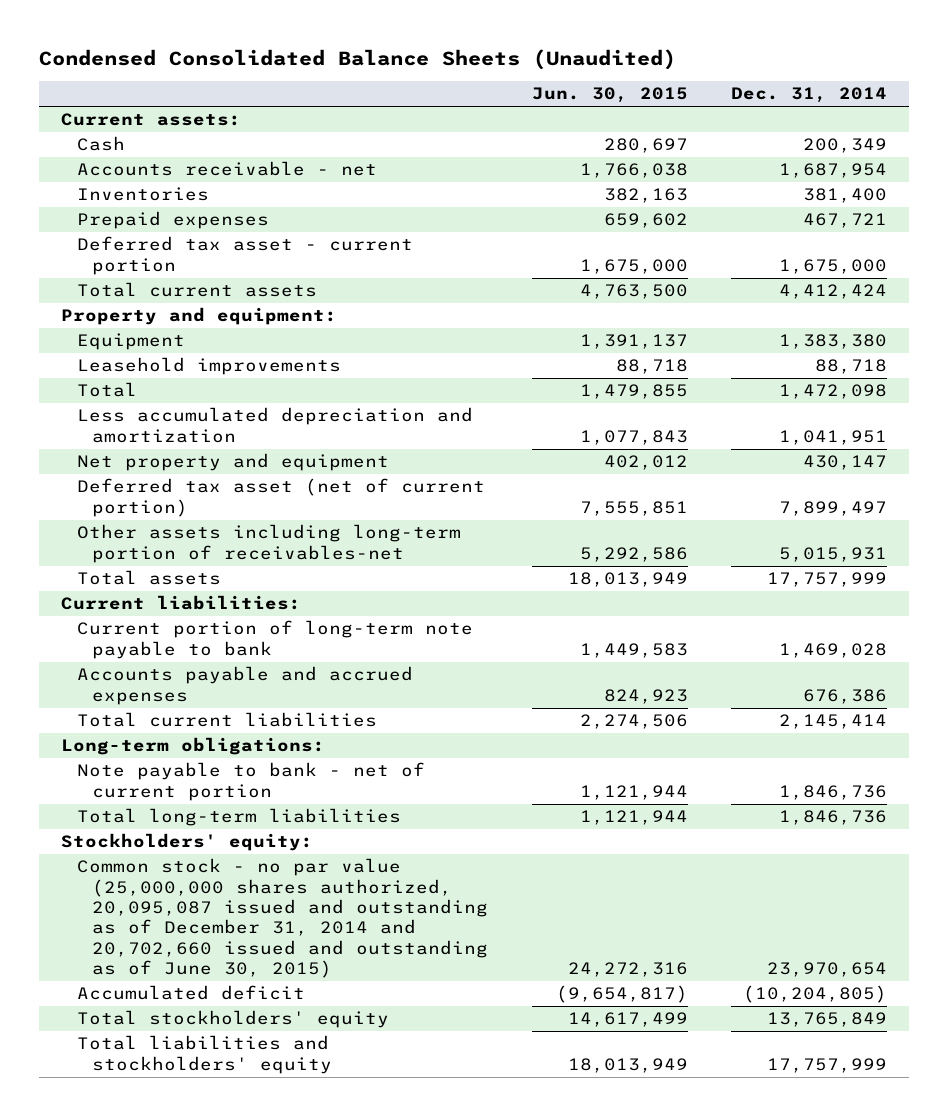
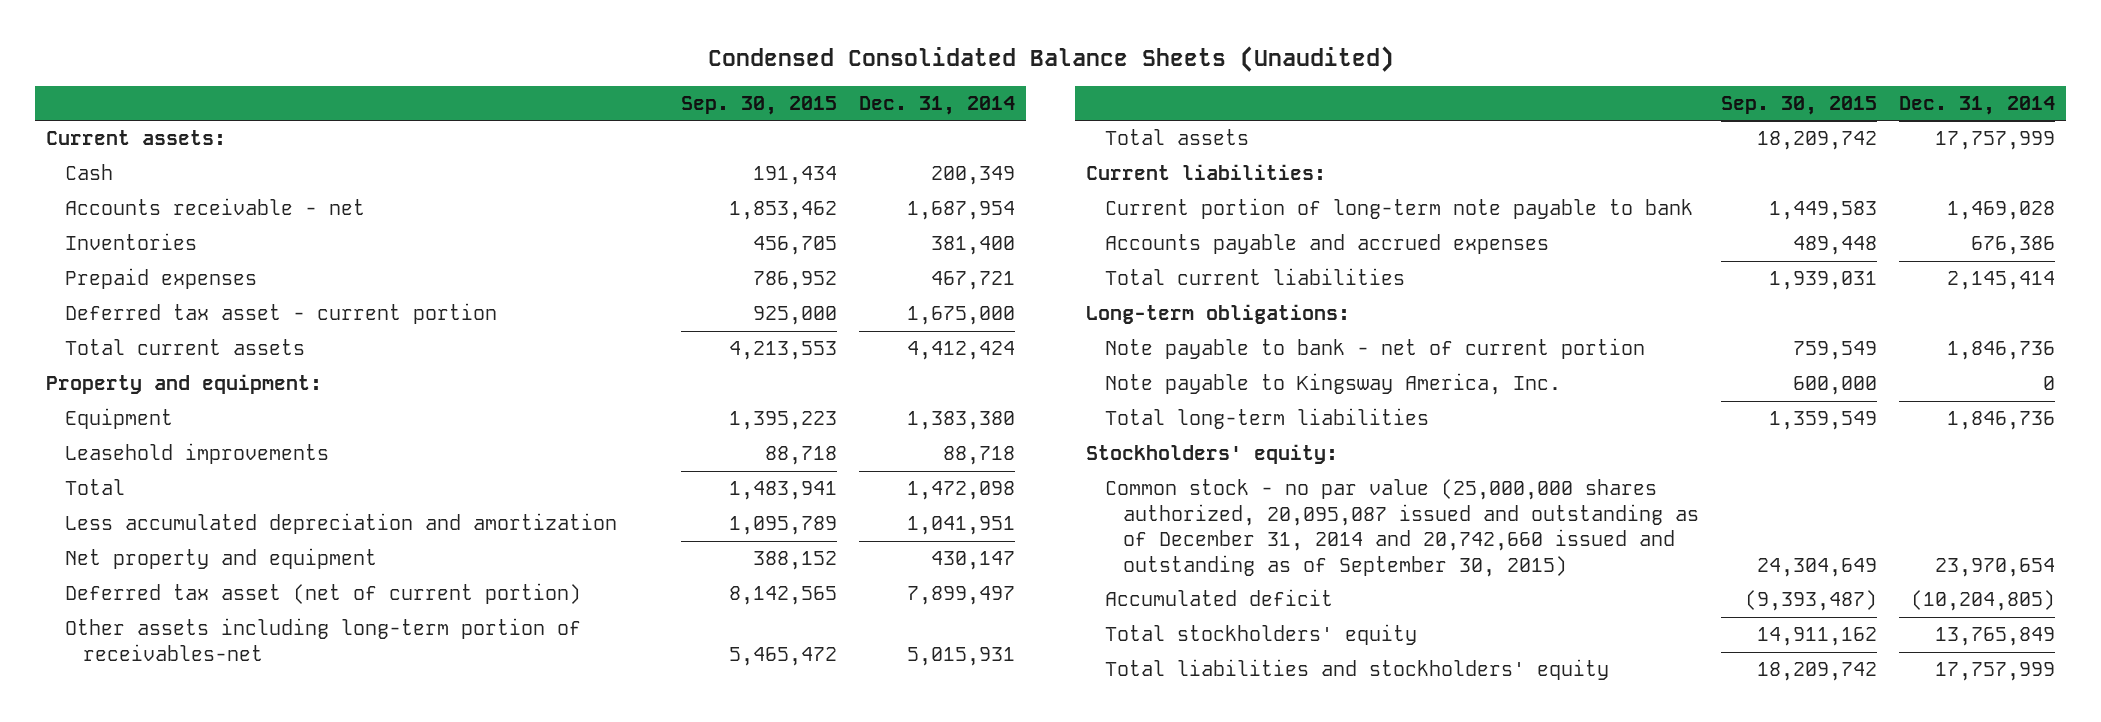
- | Jun. 30, 2015 | Dec. 31, 2014
+ | Sep. 30, 2015 | Dec. 31, 2014
+ Note payable to Kingsway America, Inc. | 600,000 | 0
- Common stock - no par value (25,000,000 shares authorized, 20,095,087 issued and outstanding as of December 31, 2014 and 20,702,660 issued and outstanding as of June 30, 2015) | 24,272,316 | 23,970,654
+ Common stock - no par value (25,000,000 shares authorized, 20,095,087 issued and outstanding as of December 31, 2014 and 20,742,660 issued and outstanding as of September 30, 2015) | 24,304,649 | 23,970,654

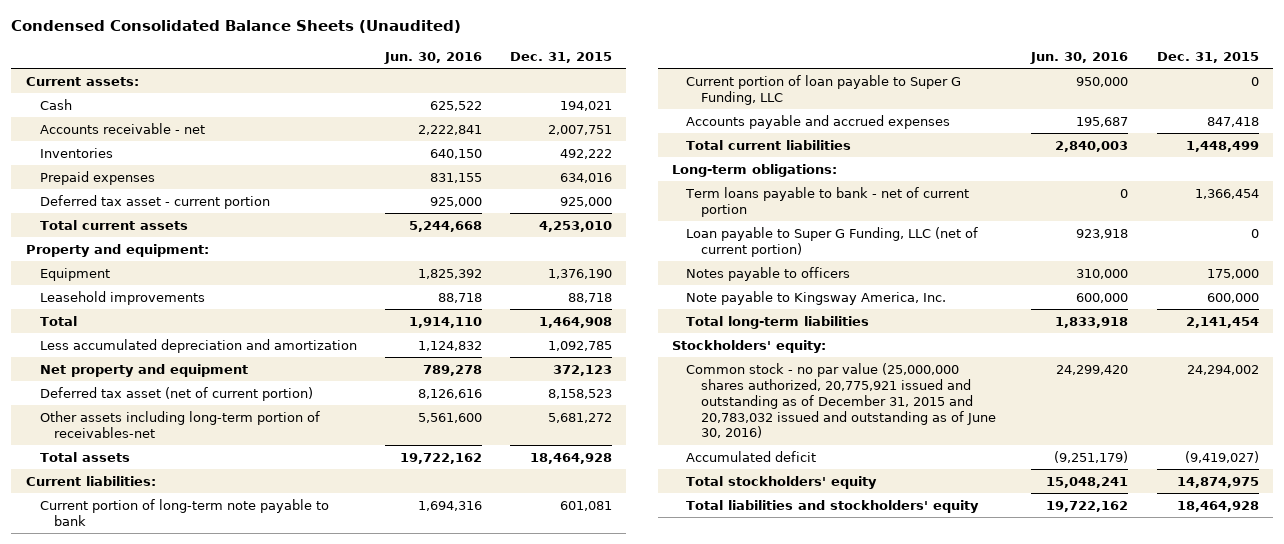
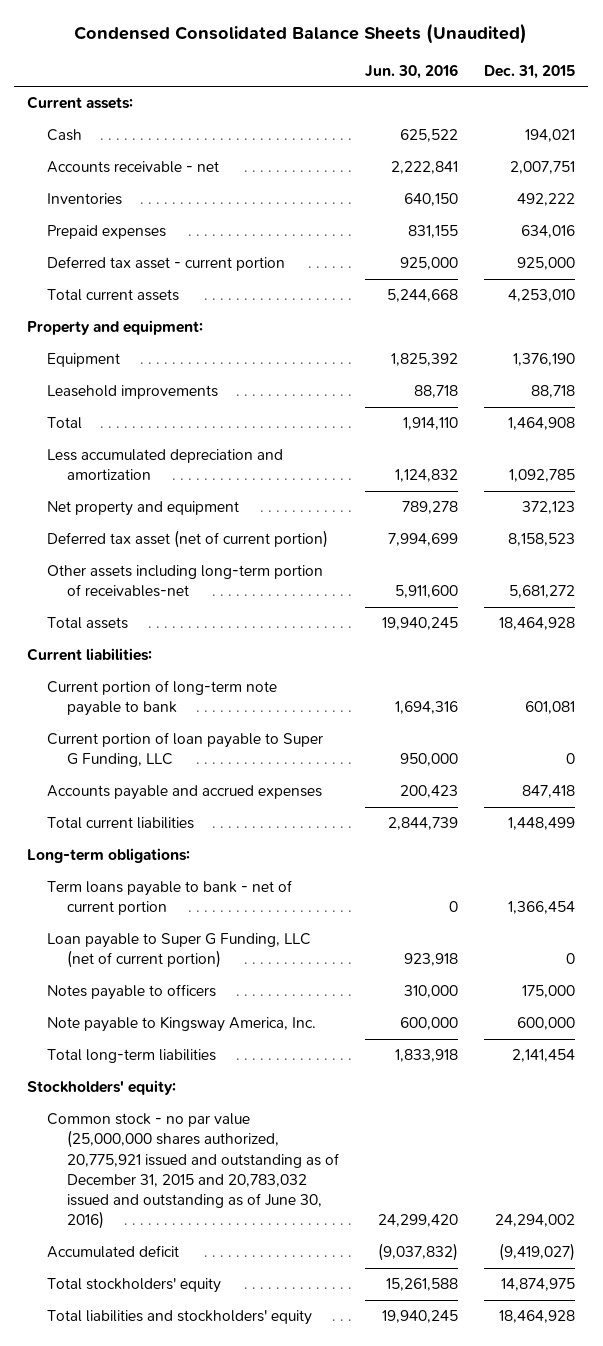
- Deferred tax asset (net of current portion) | 8,126,616 | 8,158,523
- Other assets including long-term portion of receivables-net | 5,561,600 | 5,681,272
- Total assets | 19,722,162 | 18,464,928
+ Deferred tax asset (net of current portion) | 7,994,699 | 8,158,523
+ Other assets including long-term portion of receivables-net | 5,911,600 | 5,681,272
+ Total assets | 19,940,245 | 18,464,928
- Accounts payable and accrued expenses | 195,687 | 847,418
- Total current liabilities | 2,840,003 | 1,448,499
+ Accounts payable and accrued expenses | 200,423 | 847,418
+ Total current liabilities | 2,844,739 | 1,448,499
- Accumulated deficit | (9,251,179) | (9,419,027)
- Total stockholders' equity | 15,048,241 | 14,874,975
- Total liabilities and stockholders' equity | 19,722,162 | 18,464,928
+ Accumulated deficit | (9,037,832) | (9,419,027)
+ Total stockholders' equity | 15,261,588 | 14,874,975
+ Total liabilities and stockholders' equity | 19,940,245 | 18,464,928

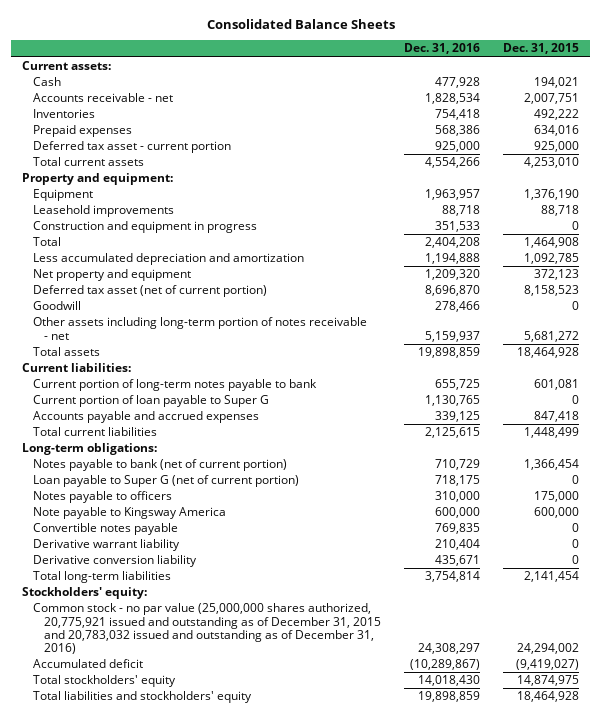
- Condensed Consolidated Balance Sheets (Unaudited)
+ Consolidated Balance Sheets
- | Jun. 30, 2016 | Dec. 31, 2015
+ | Dec. 31, 2016 | Dec. 31, 2015
+ Construction and equipment in progress | 351,533 | 0
- Other assets including long-term portion of receivables-net | 5,911,600 | 5,681,272
+ Goodwill | 278,466 | 0
+ Other assets including long-term portion of notes receivable - net | 5,159,937 | 5,681,272
- Current portion of long-term note payable to bank | 1,694,316 | 601,081
- Current portion of loan payable to Super G Funding, LLC | 950,000 | 0
+ Current portion of long-term notes payable to bank | 655,725 | 601,081
+ Current portion of loan payable to Super G | 1,130,765 | 0
- Term loans payable to bank - net of current portion | 0 | 1,366,454
- Loan payable to Super G Funding, LLC (net of current portion) | 923,918 | 0
+ Notes payable to bank (net of current portion) | 710,729 | 1,366,454
+ Loan payable to Super G (net of current portion) | 718,175 | 0
- Note payable to Kingsway America, Inc. | 600,000 | 600,000
+ Note payable to Kingsway America | 600,000 | 600,000
+ Convertible notes payable | 769,835 | 0
+ Derivative warrant liability | 210,404 | 0
+ Derivative conversion liability | 435,671 | 0
- Common stock - no par value (25,000,000 shares authorized, 20,775,921 issued and outstanding as of December 31, 2015 and 20,783,032 issued and outstanding as of June 30, 2016) | 24,299,420 | 24,294,002
+ Common stock - no par value (25,000,000 shares authorized, 20,775,921 issued and outstanding as of December 31, 2015 and 20,783,032 issued and outstanding as of December 31, 2016) | 24,308,297 | 24,294,002

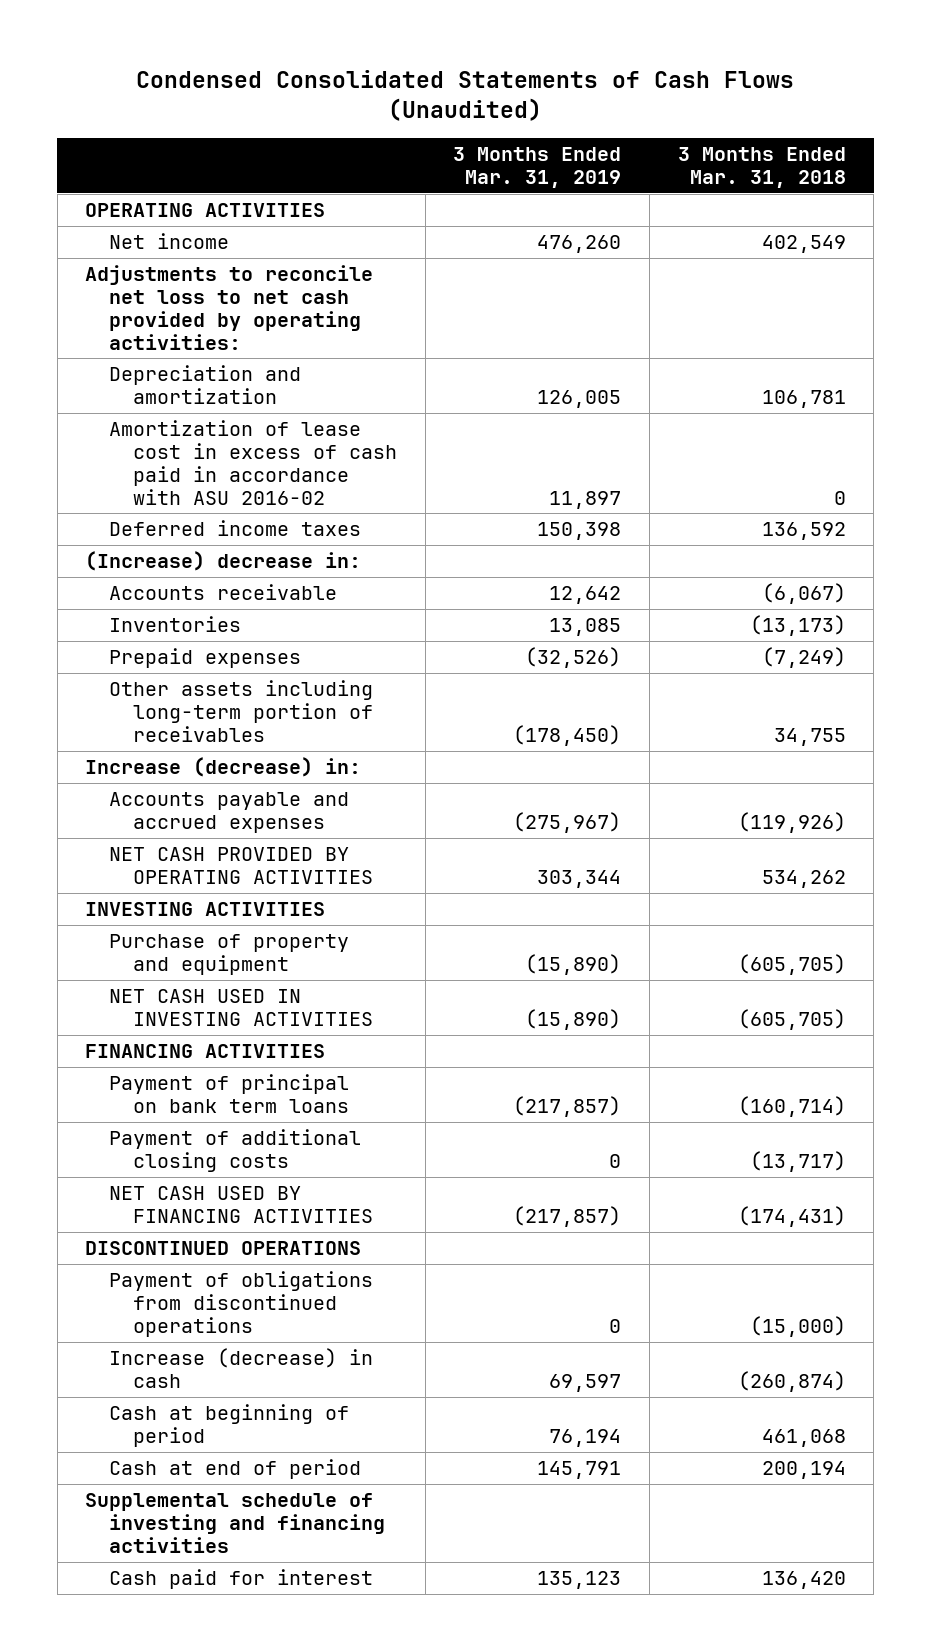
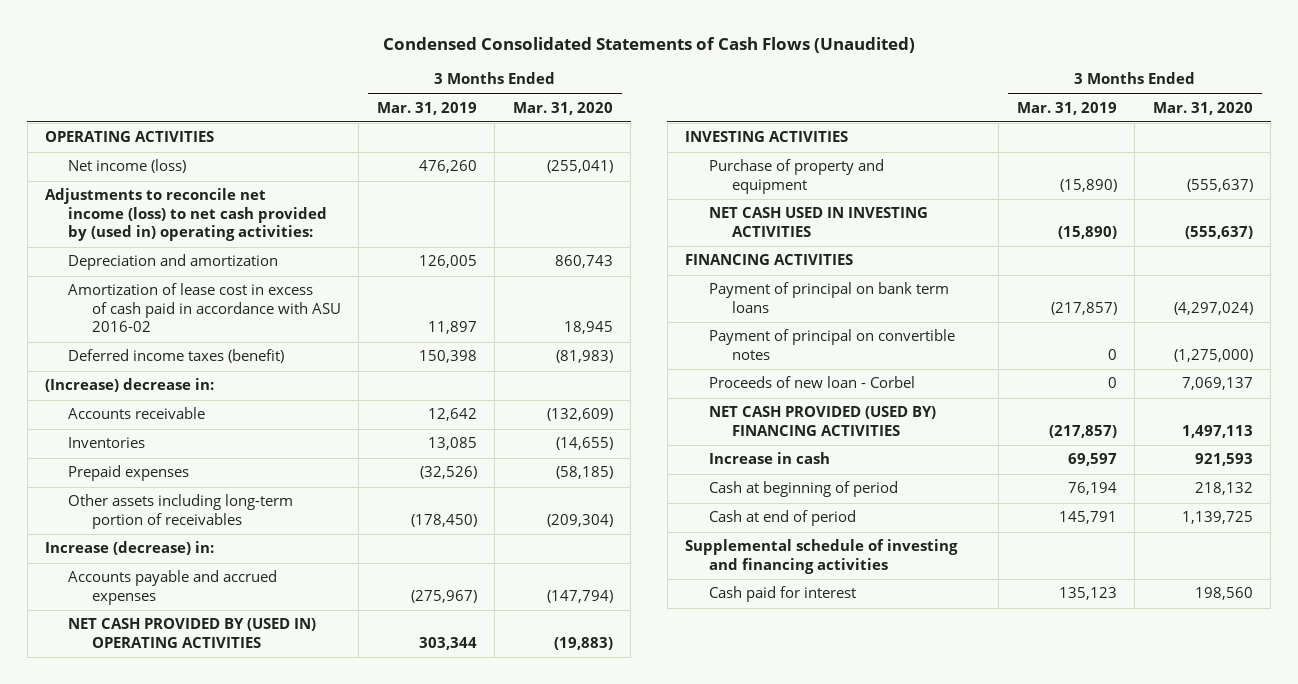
- | 3 Months Ended Mar. 31, 2019 | 3 Months Ended Mar. 31, 2018
+ | 3 Months Ended Mar. 31, 2019 | 3 Months Ended Mar. 31, 2020
- Net income | 476,260 | 402,549
- Adjustments to reconcile net loss to net cash provided by operating activities:
+ Net income (loss) | 476,260 | (255,041)
+ Adjustments to reconcile net income (loss) to net cash provided by (used in) operating activities:
- Deferred income taxes | 150,398 | 136,592
+ Deferred income taxes (benefit) | 150,398 | (81,983)
- NET CASH PROVIDED BY OPERATING ACTIVITIES | 303,344 | 534,262
+ NET CASH PROVIDED BY (USED IN) OPERATING ACTIVITIES | 303,344 | (19,883)
- Payment of additional closing costs | 0 | (13,717)
- NET CASH USED BY FINANCING ACTIVITIES | (217,857) | (174,431)
- DISCONTINUED OPERATIONS
- Payment of obligations from discontinued operations | 0 | (15,000)
- Increase (decrease) in cash | 69,597 | (260,874)
+ Payment of principal on convertible notes | 0 | (1,275,000)
+ Proceeds of new loan - Corbel | 0 | 7,069,137
+ NET CASH PROVIDED (USED BY) FINANCING ACTIVITIES | (217,857) | 1,497,113
+ Increase in cash | 69,597 | 921,593

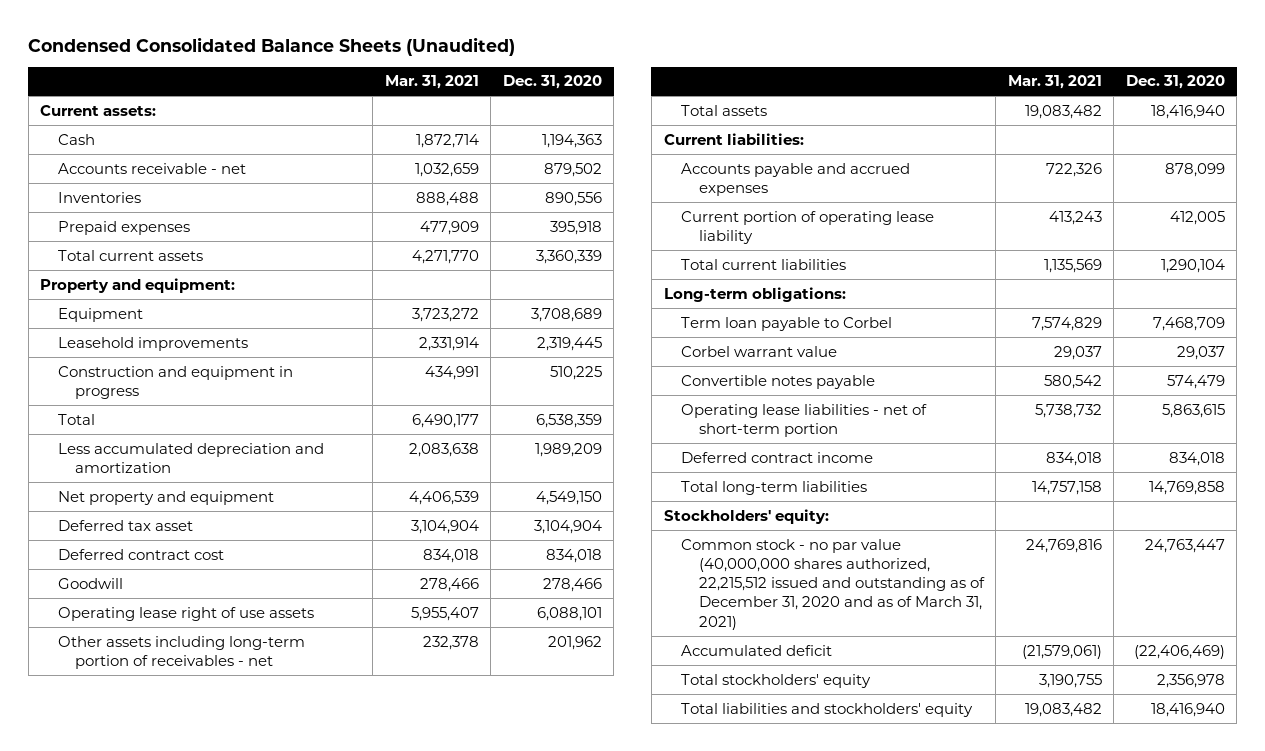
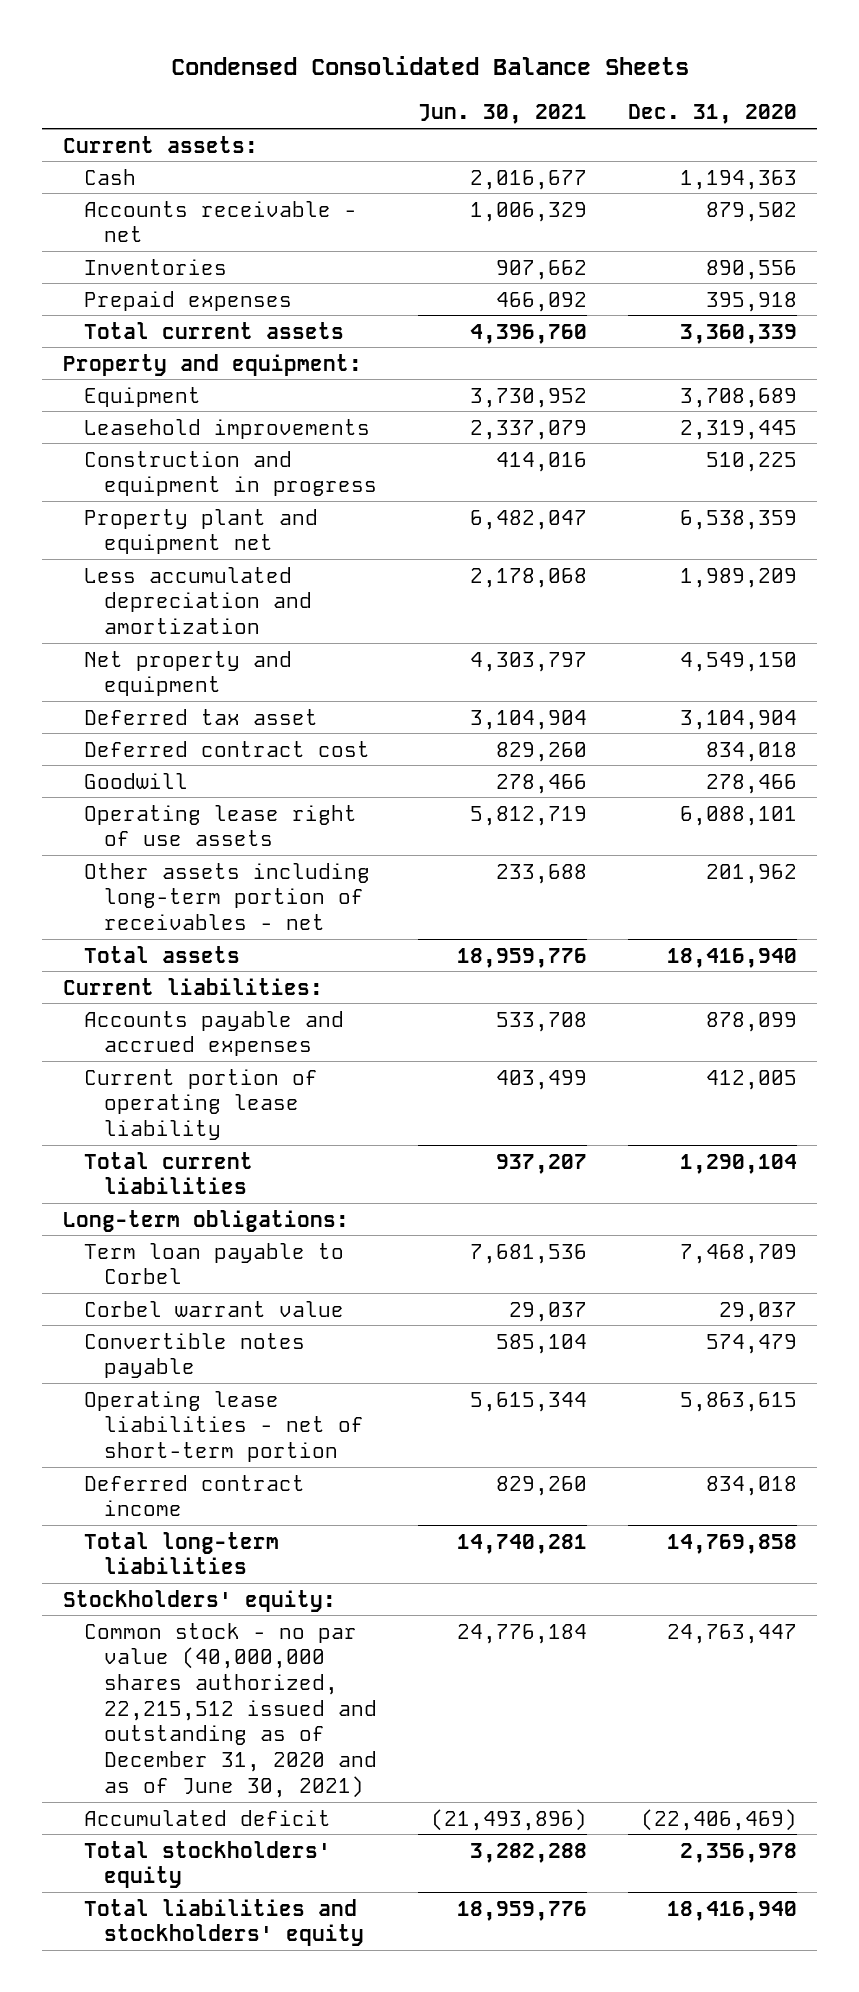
- Condensed Consolidated Balance Sheets (Unaudited)
+ Condensed Consolidated Balance Sheets
- | Mar. 31, 2021 | Dec. 31, 2020
+ | Jun. 30, 2021 | Dec. 31, 2020
- Total | 6,490,177 | 6,538,359
+ Property plant and equipment net | 6,482,047 | 6,538,359
- Common stock - no par value (40,000,000 shares authorized, 22,215,512 issued and outstanding as of December 31, 2020 and as of March 31, 2021) | 24,769,816 | 24,763,447
+ Common stock - no par value (40,000,000 shares authorized, 22,215,512 issued and outstanding as of December 31, 2020 and as of June 30, 2021) | 24,776,184 | 24,763,447

